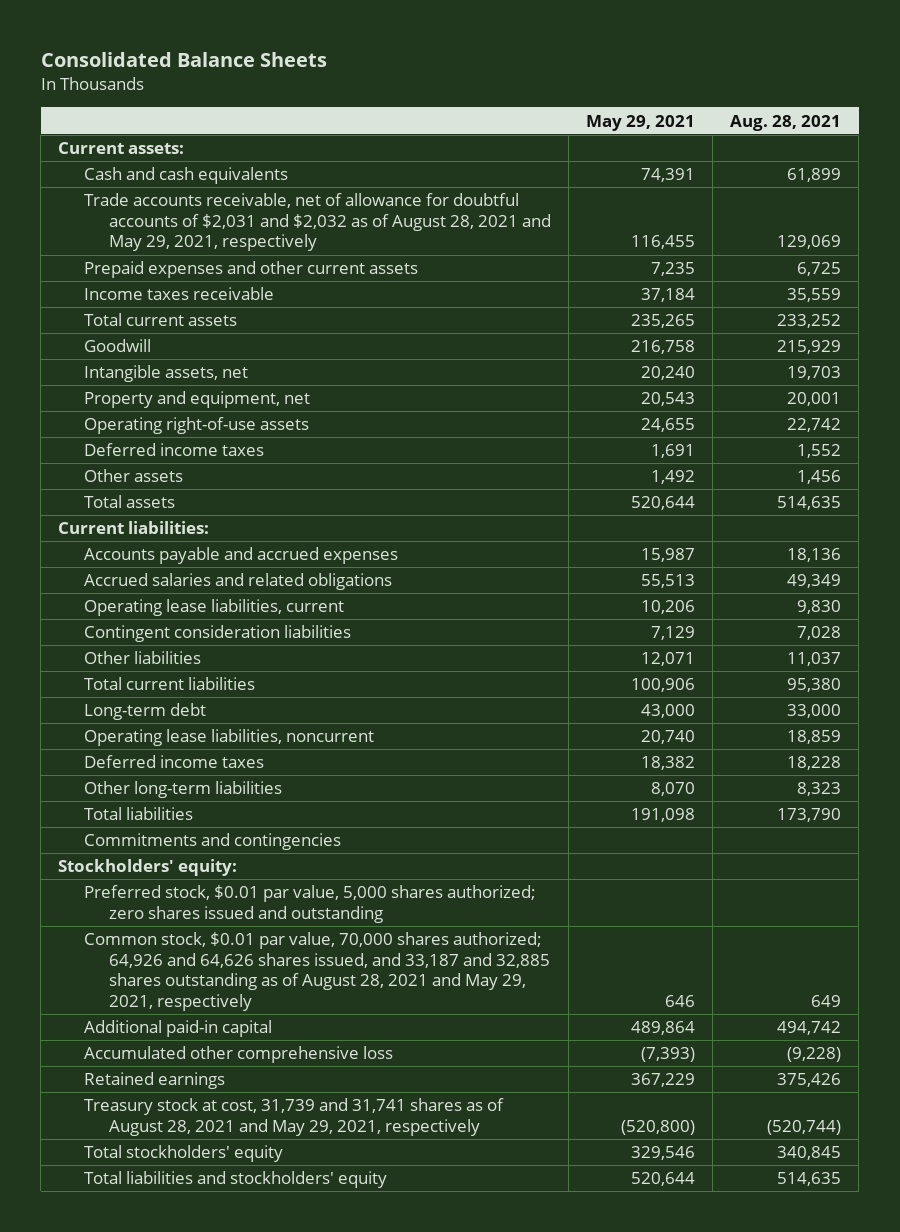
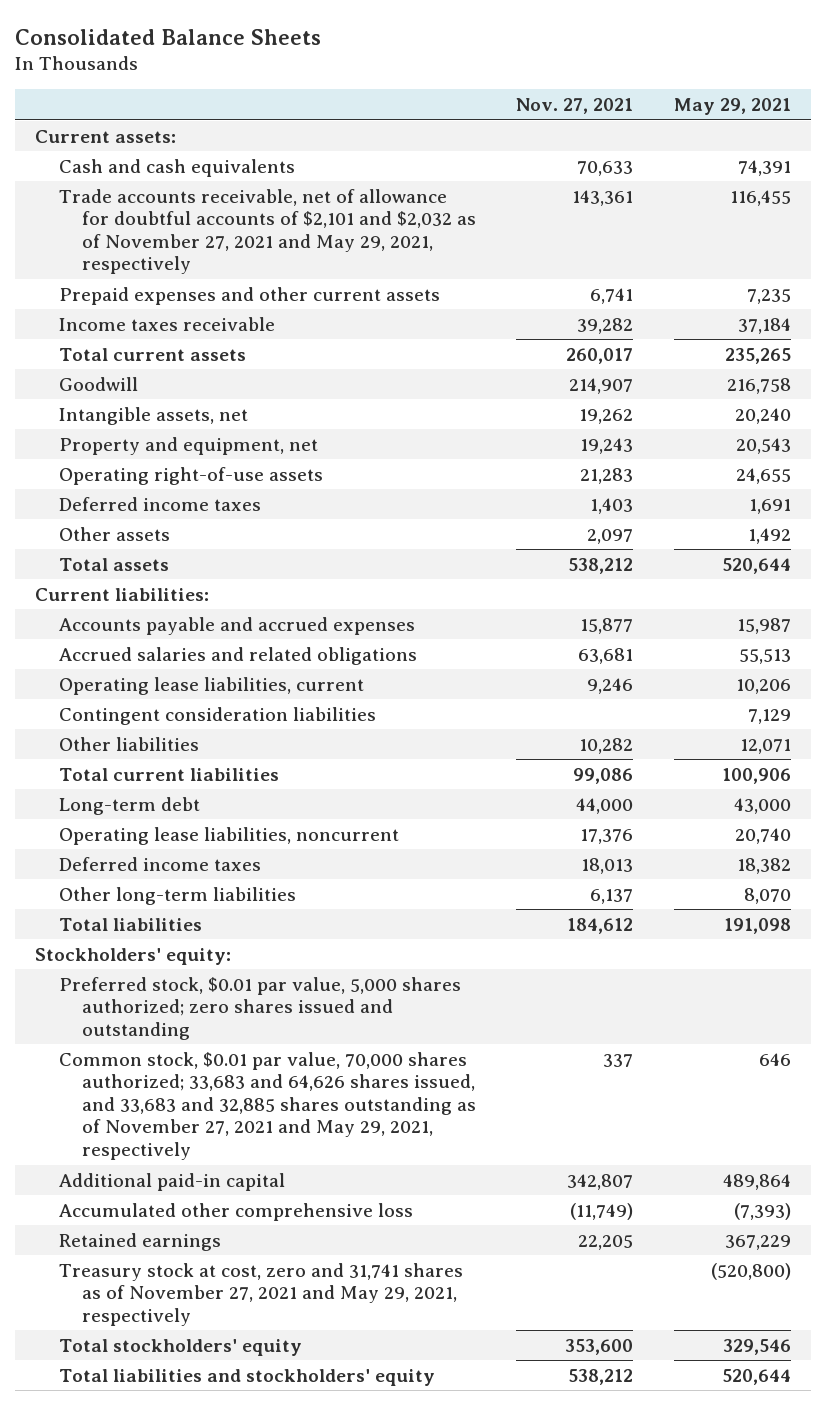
- | May 29, 2021 | Aug. 28, 2021
+ | Nov. 27, 2021 | May 29, 2021
- Trade accounts receivable, net of allowance for doubtful accounts of $2,031 and $2,032 as of August 28, 2021 and May 29, 2021, respectively | 116,455 | 129,069
+ Trade accounts receivable, net of allowance for doubtful accounts of $2,101 and $2,032 as of November 27, 2021 and May 29, 2021, respectively | 143,361 | 116,455
- Commitments and contingencies
- Common stock, $0.01 par value, 70,000 shares authorized; 64,926 and 64,626 shares issued, and 33,187 and 32,885 shares outstanding as of August 28, 2021 and May 29, 2021, respectively | 646 | 649
+ Common stock, $0.01 par value, 70,000 shares authorized; 33,683 and 64,626 shares issued, and 33,683 and 32,885 shares outstanding as of November 27, 2021 and May 29, 2021, respectively | 337 | 646
- Treasury stock at cost, 31,739 and 31,741 shares as of August 28, 2021 and May 29, 2021, respectively | (520,800) | (520,744)
+ Treasury stock at cost, zero and 31,741 shares as of November 27, 2021 and May 29, 2021, respectively | | (520,800)

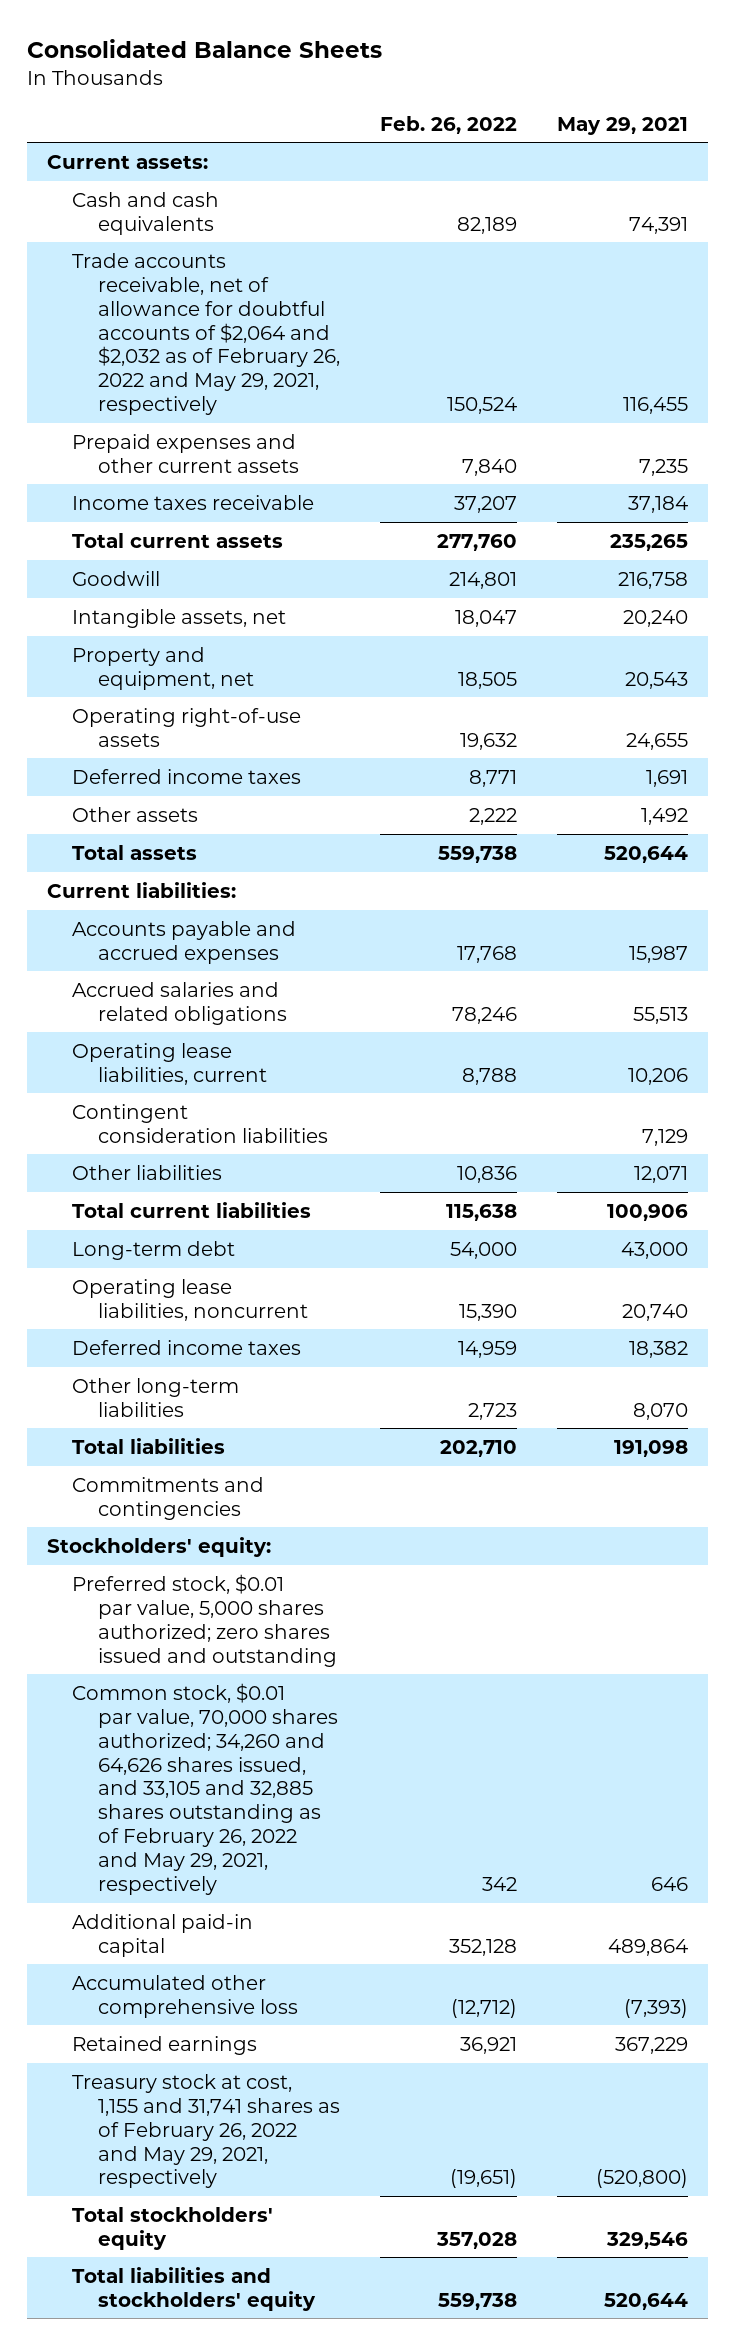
- | Nov. 27, 2021 | May 29, 2021
+ | Feb. 26, 2022 | May 29, 2021
- Trade accounts receivable, net of allowance for doubtful accounts of $2,101 and $2,032 as of November 27, 2021 and May 29, 2021, respectively | 143,361 | 116,455
+ Trade accounts receivable, net of allowance for doubtful accounts of $2,064 and $2,032 as of February 26, 2022 and May 29, 2021, respectively | 150,524 | 116,455
+ Commitments and contingencies
- Common stock, $0.01 par value, 70,000 shares authorized; 33,683 and 64,626 shares issued, and 33,683 and 32,885 shares outstanding as of November 27, 2021 and May 29, 2021, respectively | 337 | 646
+ Common stock, $0.01 par value, 70,000 shares authorized; 34,260 and 64,626 shares issued, and 33,105 and 32,885 shares outstanding as of February 26, 2022 and May 29, 2021, respectively | 342 | 646
- Treasury stock at cost, zero and 31,741 shares as of November 27, 2021 and May 29, 2021, respectively | | (520,800)
+ Treasury stock at cost, 1,155 and 31,741 shares as of February 26, 2022 and May 29, 2021, respectively | (19,651) | (520,800)

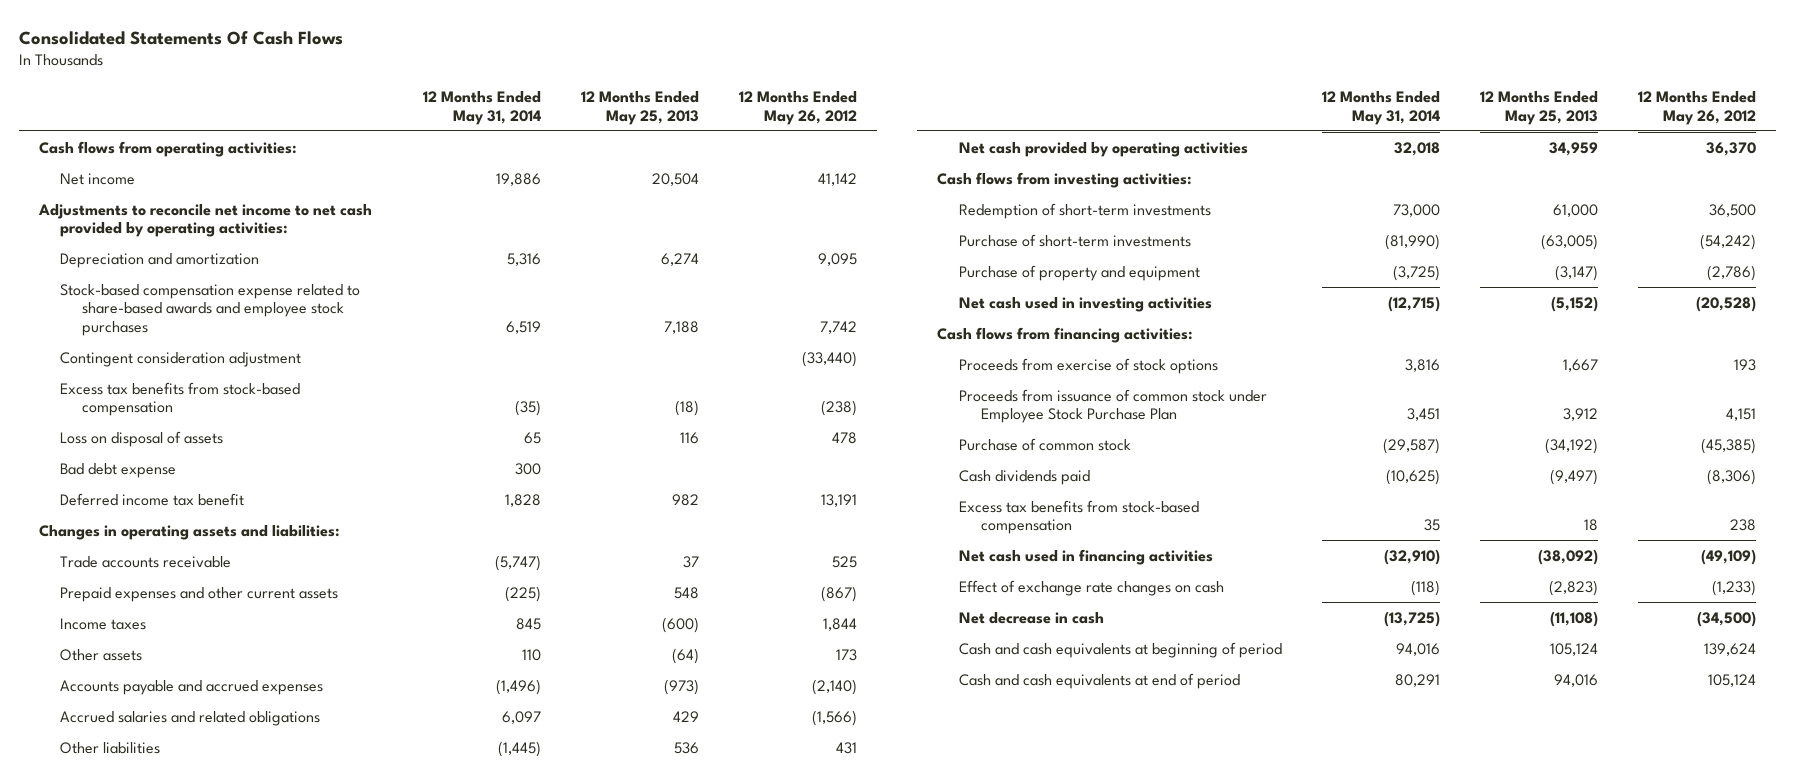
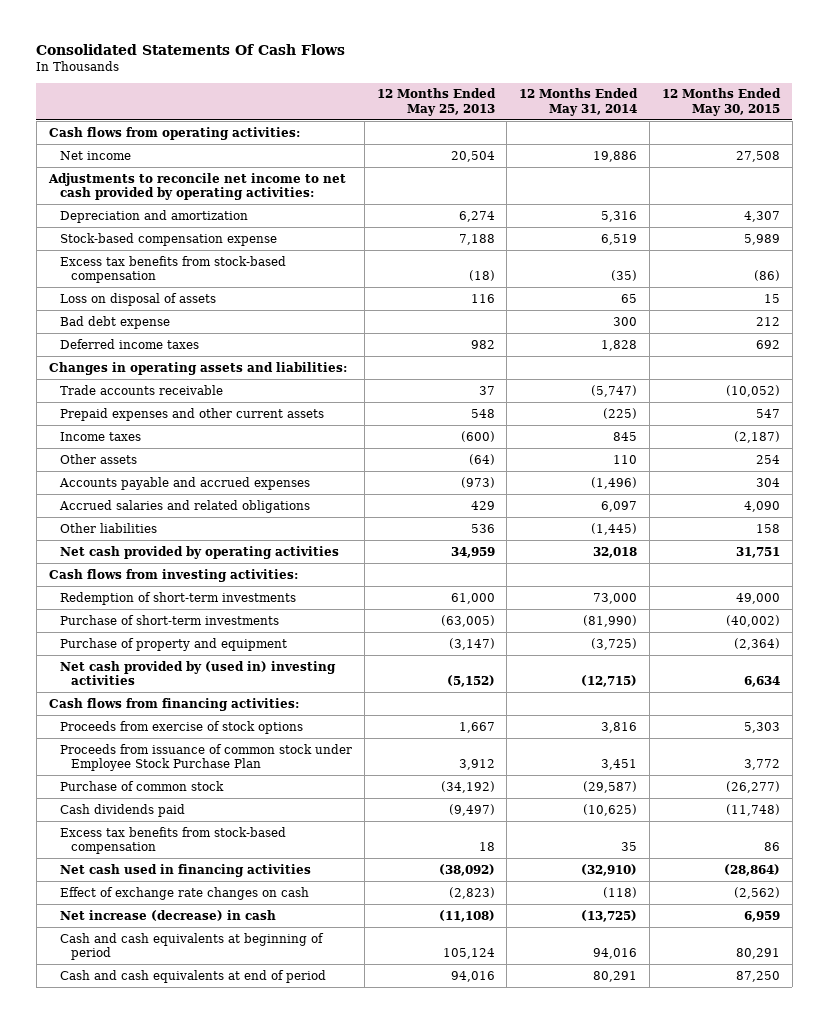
- | 12 Months Ended May 31, 2014 | 12 Months Ended May 25, 2013 | 12 Months Ended May 26, 2012
+ | 12 Months Ended May 25, 2013 | 12 Months Ended May 31, 2014 | 12 Months Ended May 30, 2015
- Stock-based compensation expense related to share-based awards and employee stock purchases | 6,519 | 7,188 | 7,742
- Contingent consideration adjustment | | | (33,440)
+ Stock-based compensation expense | 7,188 | 6,519 | 5,989
- Deferred income tax benefit | 1,828 | 982 | 13,191
+ Deferred income taxes | 982 | 1,828 | 692
- Net cash used in investing activities | (12,715) | (5,152) | (20,528)
+ Net cash provided by (used in) investing activities | (5,152) | (12,715) | 6,634
- Net decrease in cash | (13,725) | (11,108) | (34,500)
+ Net increase (decrease) in cash | (11,108) | (13,725) | 6,959

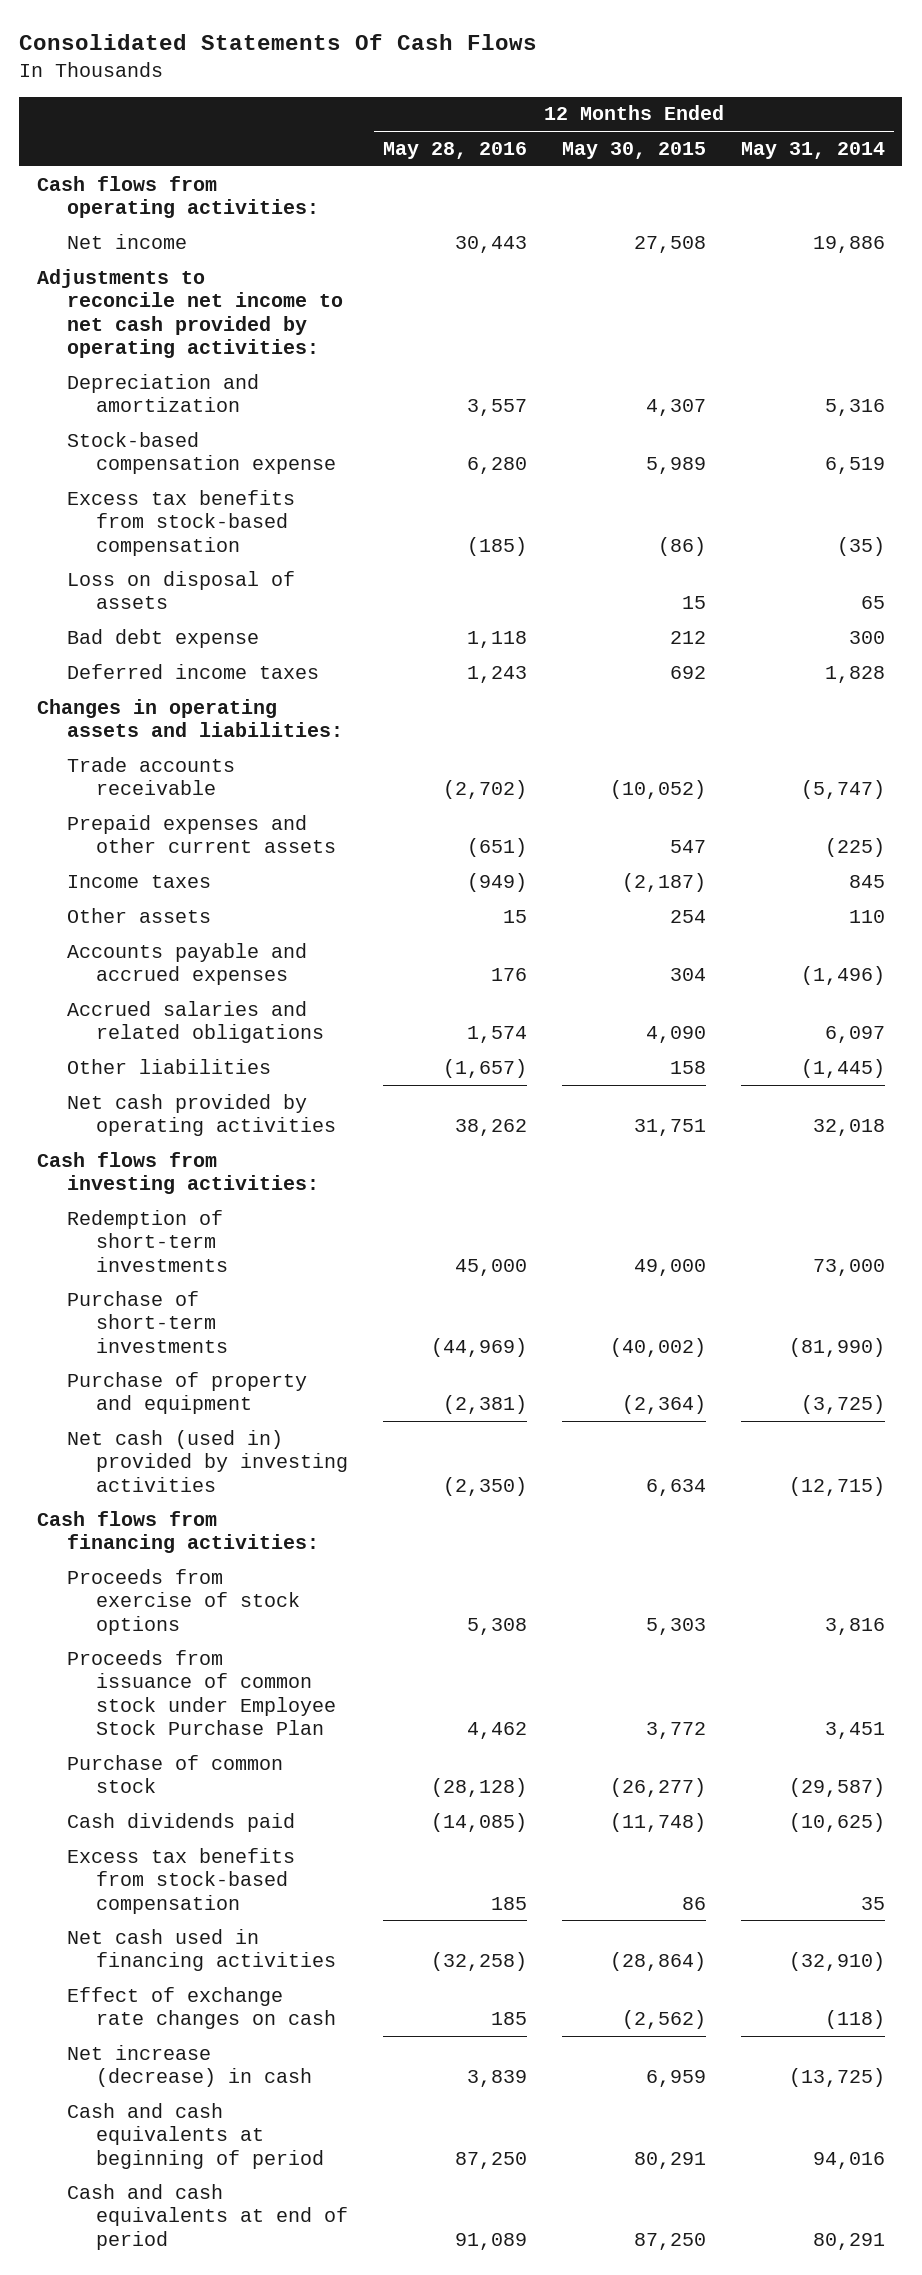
- | 12 Months Ended May 25, 2013 | 12 Months Ended May 31, 2014 | 12 Months Ended May 30, 2015
+ | 12 Months Ended May 28, 2016 | 12 Months Ended May 30, 2015 | 12 Months Ended May 31, 2014
- Net cash provided by (used in) investing activities | (5,152) | (12,715) | 6,634
+ Net cash (used in) provided by investing activities | (2,350) | 6,634 | (12,715)

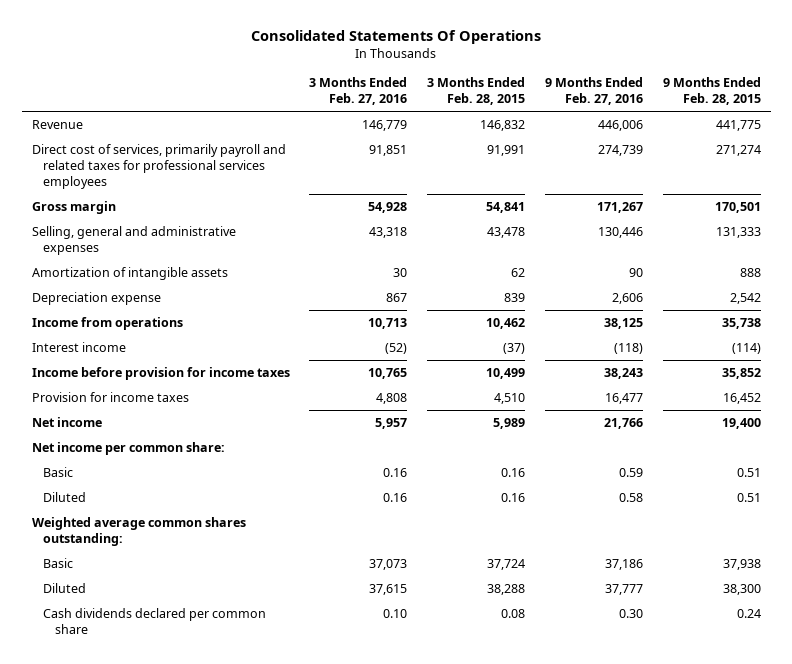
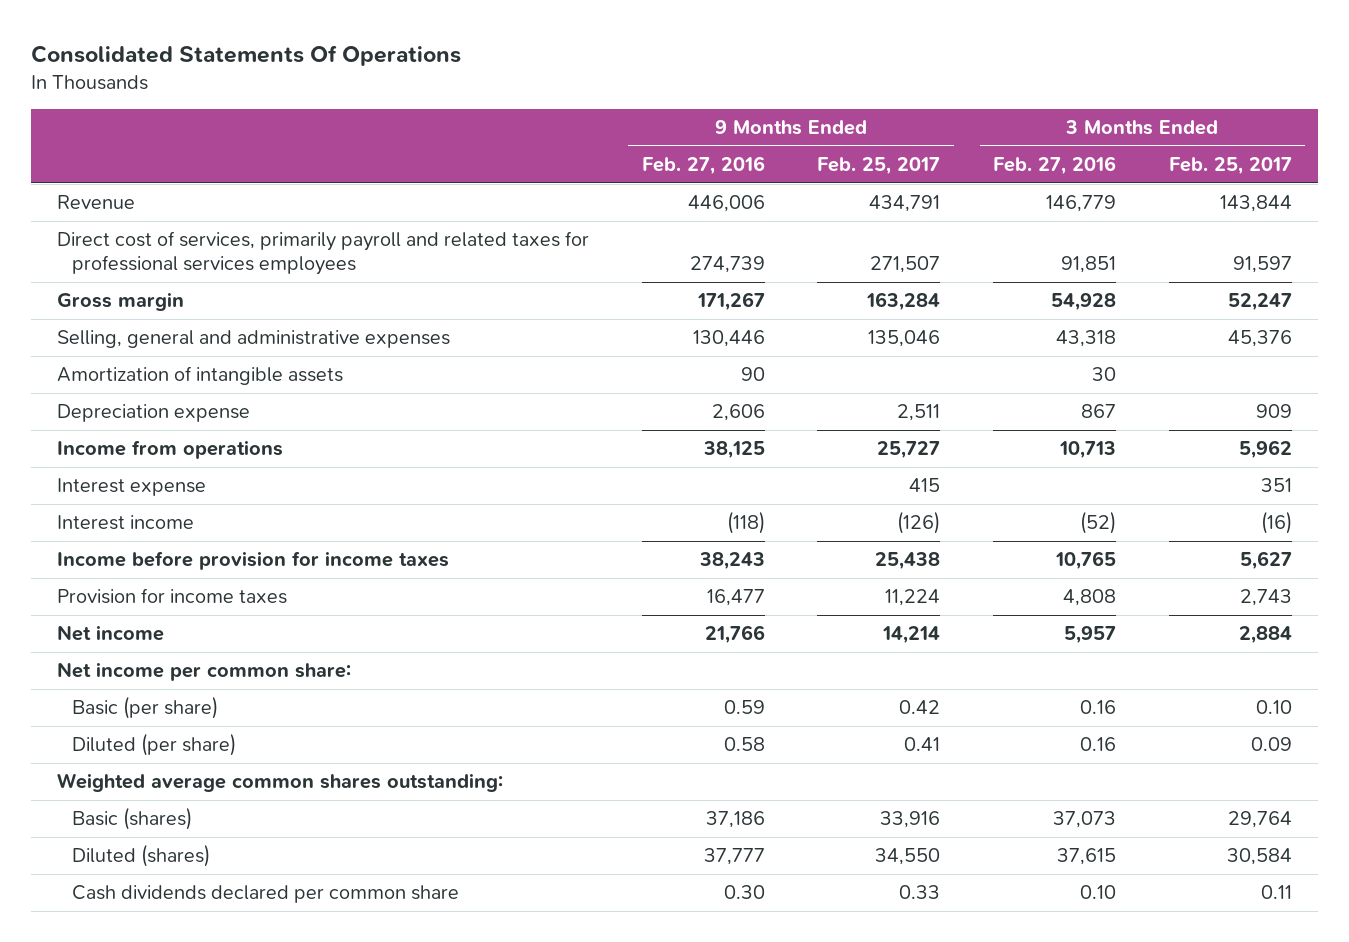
- | 3 Months Ended Feb. 27, 2016 | 3 Months Ended Feb. 28, 2015 | 9 Months Ended Feb. 27, 2016 | 9 Months Ended Feb. 28, 2015
+ | 9 Months Ended Feb. 27, 2016 | 9 Months Ended Feb. 25, 2017 | 3 Months Ended Feb. 27, 2016 | 3 Months Ended Feb. 25, 2017
+ Interest expense | | 415 | | 351
- Basic | 0.16 | 0.16 | 0.59 | 0.51
- Diluted | 0.16 | 0.16 | 0.58 | 0.51
+ Basic (per share) | 0.59 | 0.42 | 0.16 | 0.10
+ Diluted (per share) | 0.58 | 0.41 | 0.16 | 0.09
- Basic | 37,073 | 37,724 | 37,186 | 37,938
- Diluted | 37,615 | 38,288 | 37,777 | 38,300
+ Basic (shares) | 37,186 | 33,916 | 37,073 | 29,764
+ Diluted (shares) | 37,777 | 34,550 | 37,615 | 30,584

